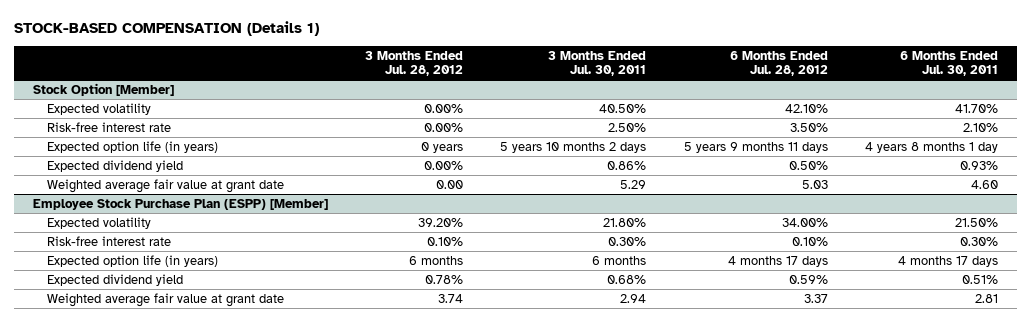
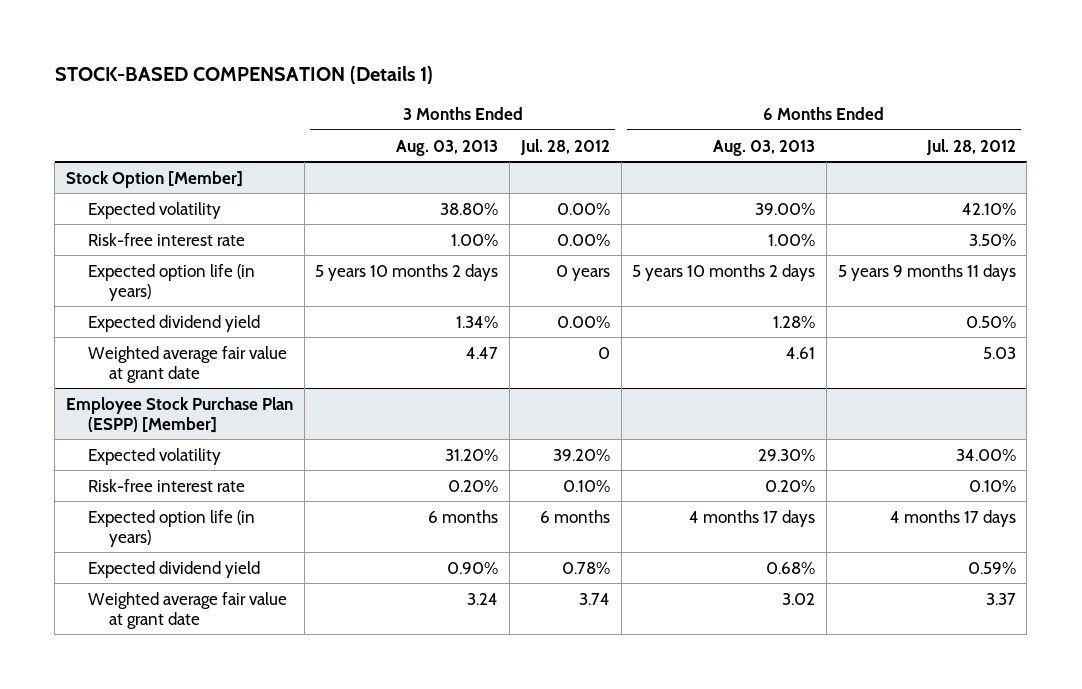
- | 3 Months Ended Jul. 28, 2012 | 3 Months Ended Jul. 30, 2011 | 6 Months Ended Jul. 28, 2012 | 6 Months Ended Jul. 30, 2011
+ | 3 Months Ended Aug. 03, 2013 | 3 Months Ended Jul. 28, 2012 | 6 Months Ended Aug. 03, 2013 | 6 Months Ended Jul. 28, 2012
@ Stock Option [Member]
- Weighted average fair value at grant date | 0.00 | 5.29 | 5.03 | 4.60
+ Weighted average fair value at grant date | 4.47 | 0 | 4.61 | 5.03

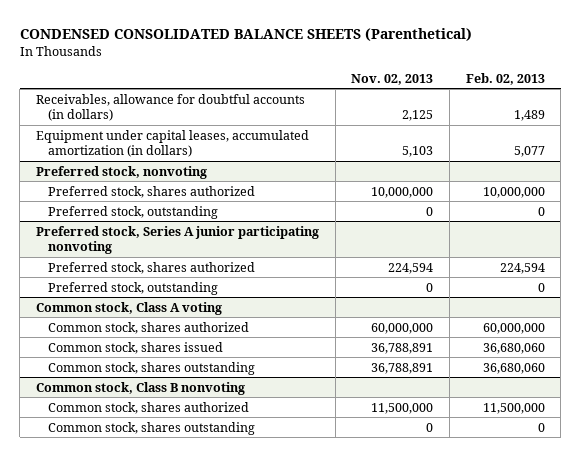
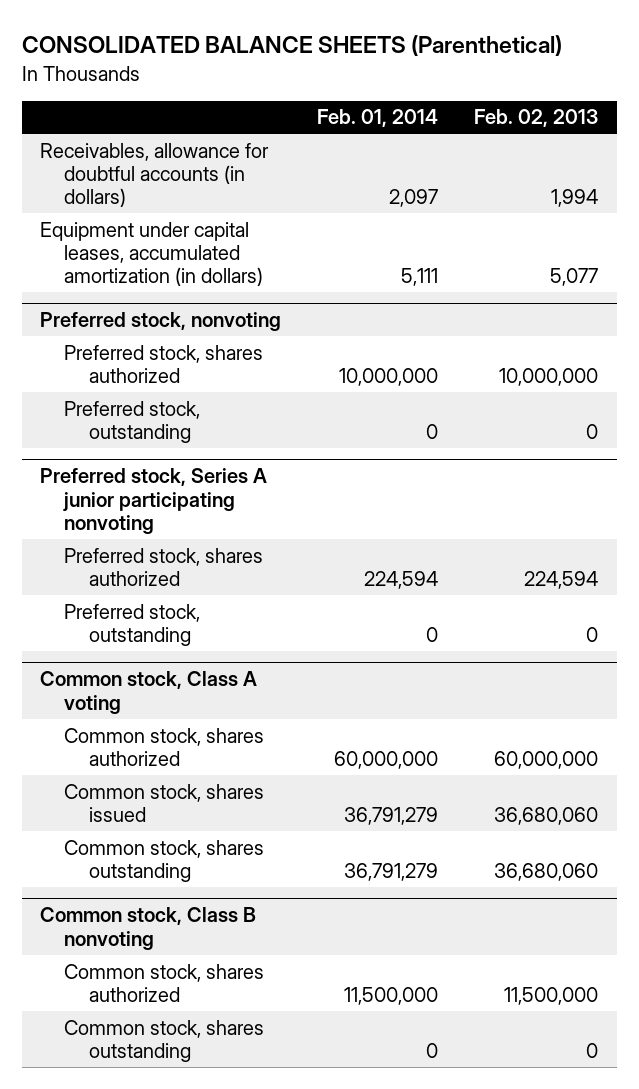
- CONDENSED CONSOLIDATED BALANCE SHEETS (Parenthetical)
+ CONSOLIDATED BALANCE SHEETS (Parenthetical)
- | Nov. 02, 2013 | Feb. 02, 2013
+ | Feb. 01, 2014 | Feb. 02, 2013
- Receivables, allowance for doubtful accounts (in dollars) | 2,125 | 1,489
+ Receivables, allowance for doubtful accounts (in dollars) | 2,097 | 1,994

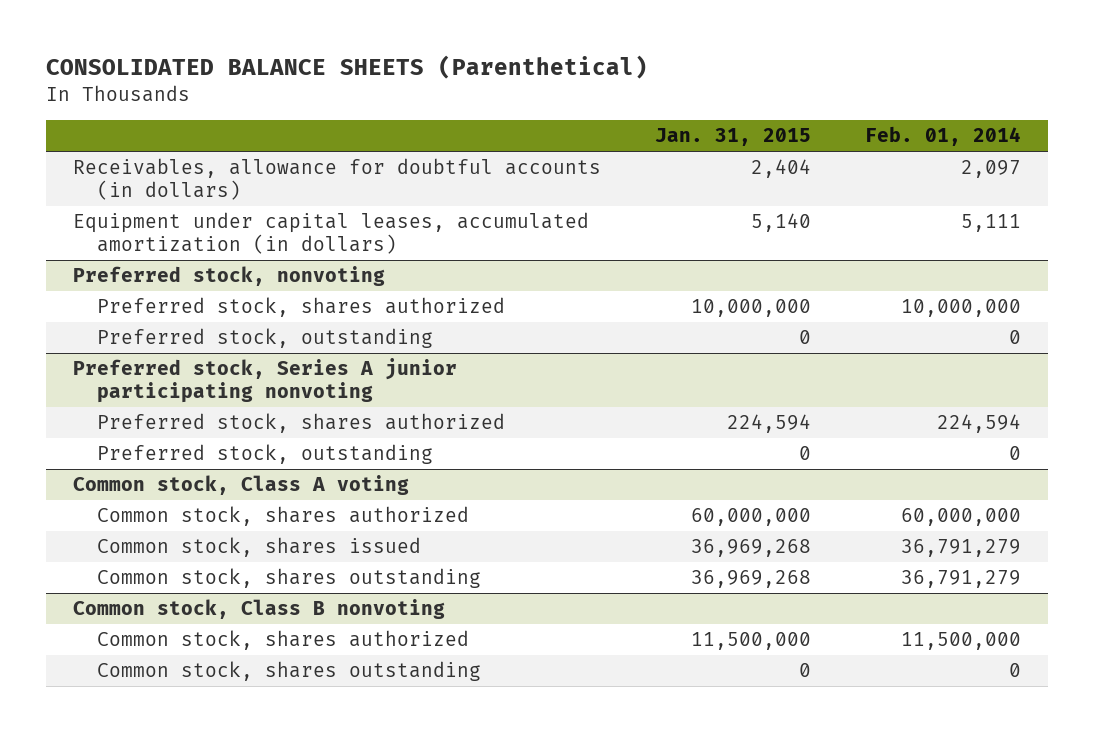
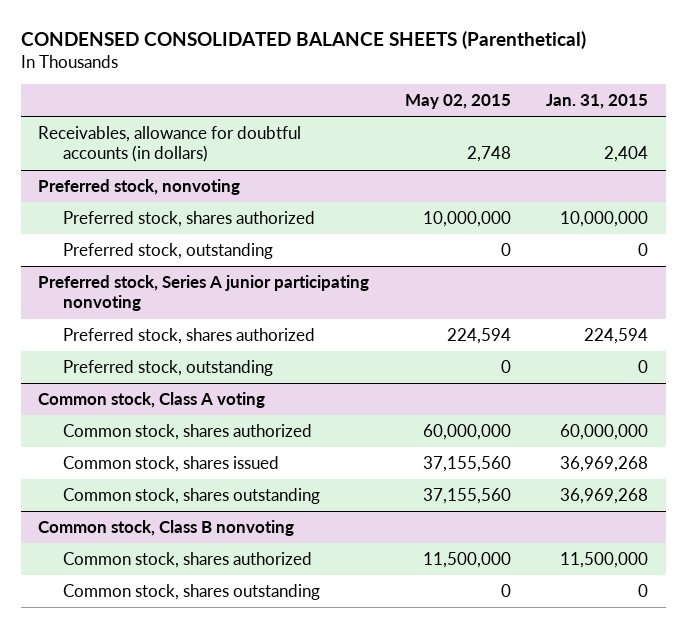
- CONSOLIDATED BALANCE SHEETS (Parenthetical)
+ CONDENSED CONSOLIDATED BALANCE SHEETS (Parenthetical)
- | Jan. 31, 2015 | Feb. 01, 2014
+ | May 02, 2015 | Jan. 31, 2015
- Equipment under capital leases, accumulated amortization (in dollars) | 5,140 | 5,111

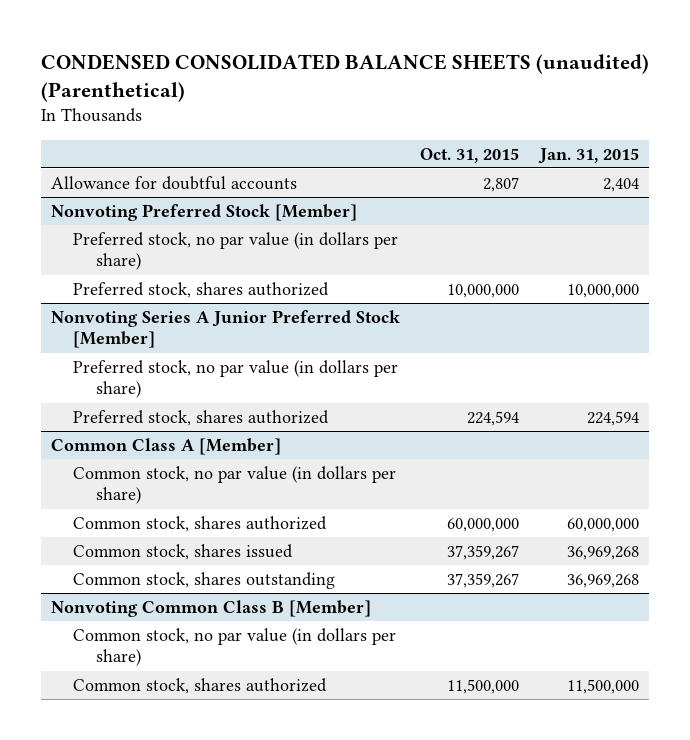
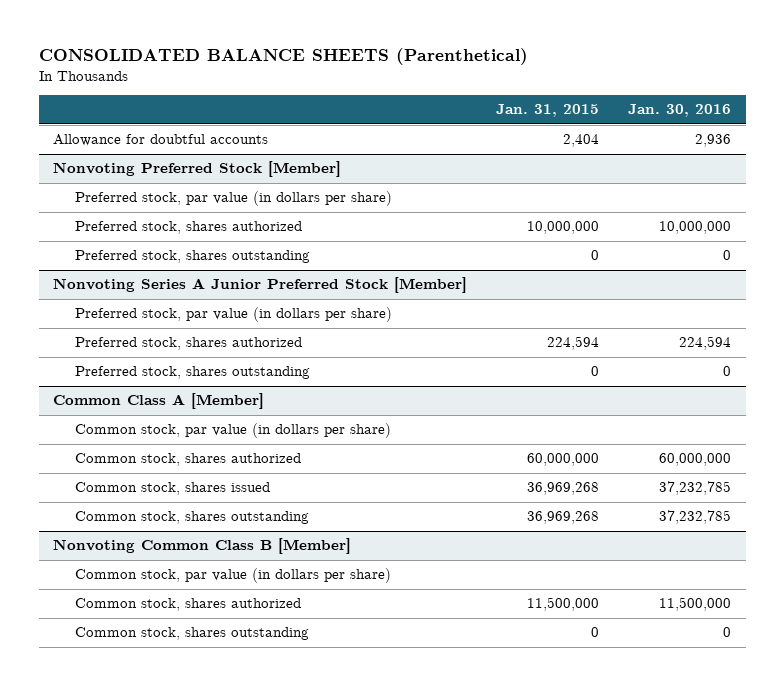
- CONDENSED CONSOLIDATED BALANCE SHEETS (unaudited) (Parenthetical)
+ CONSOLIDATED BALANCE SHEETS (Parenthetical)
- | Oct. 31, 2015 | Jan. 31, 2015
+ | Jan. 31, 2015 | Jan. 30, 2016
@ Nonvoting Preferred Stock [Member]
- Preferred stock, no par value (in dollars per share)
+ Preferred stock, par value (in dollars per share)
+ Preferred stock, shares outstanding | 0 | 0
@ Nonvoting Series A Junior Preferred Stock [Member]
- Preferred stock, no par value (in dollars per share)
+ Preferred stock, par value (in dollars per share)
+ Preferred stock, shares outstanding | 0 | 0
@ Common Class A [Member]
- Common stock, no par value (in dollars per share)
+ Common stock, par value (in dollars per share)
@ Nonvoting Common Class B [Member]
- Common stock, no par value (in dollars per share)
+ Common stock, par value (in dollars per share)
+ Common stock, shares outstanding | 0 | 0

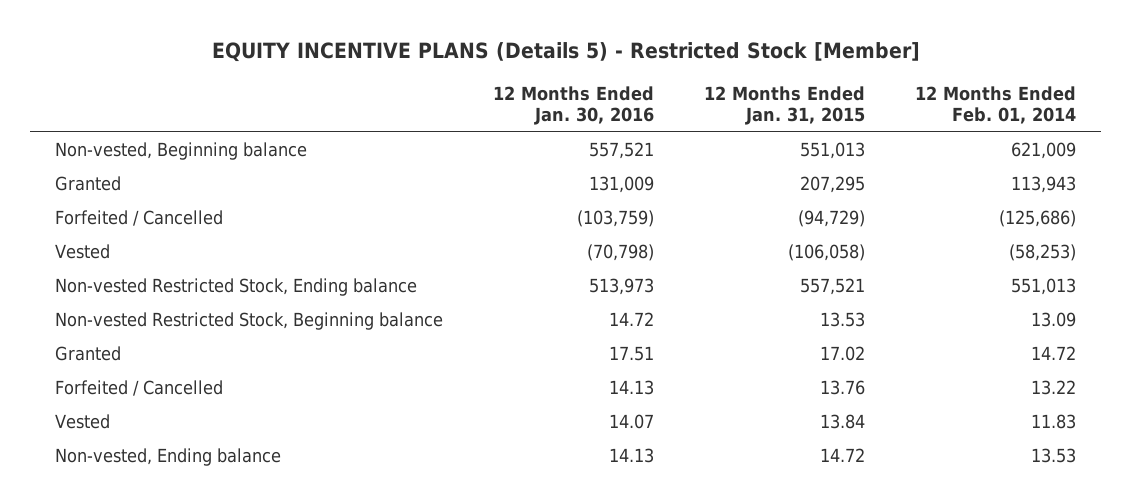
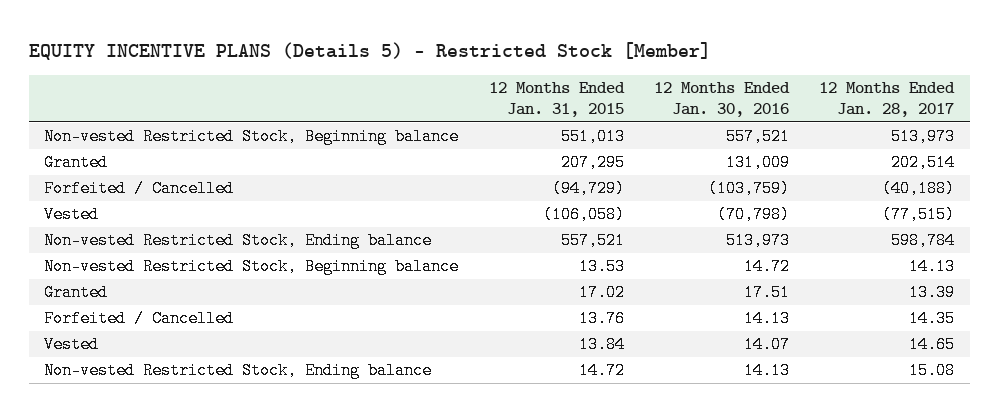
- | 12 Months Ended Jan. 30, 2016 | 12 Months Ended Jan. 31, 2015 | 12 Months Ended Feb. 01, 2014
+ | 12 Months Ended Jan. 31, 2015 | 12 Months Ended Jan. 30, 2016 | 12 Months Ended Jan. 28, 2017
- Non-vested, Beginning balance | 557,521 | 551,013 | 621,009
+ Non-vested Restricted Stock, Beginning balance | 551,013 | 557,521 | 513,973
- Non-vested, Ending balance | 14.13 | 14.72 | 13.53
+ Non-vested Restricted Stock, Ending balance | 14.72 | 14.13 | 15.08

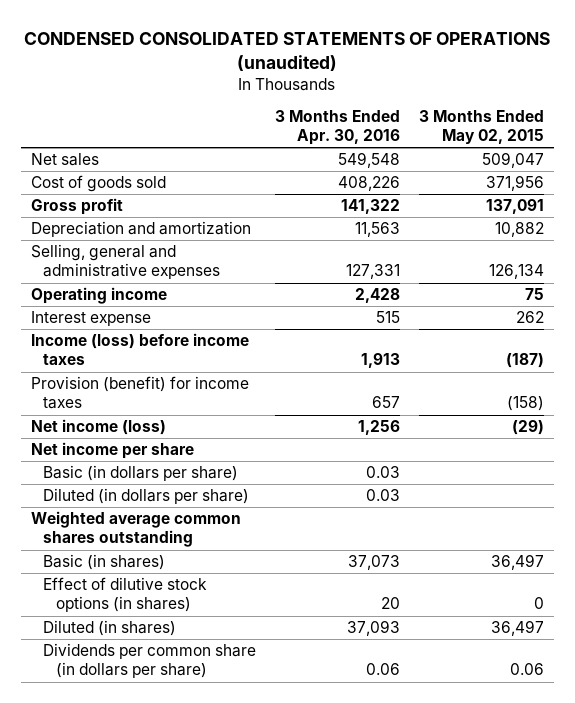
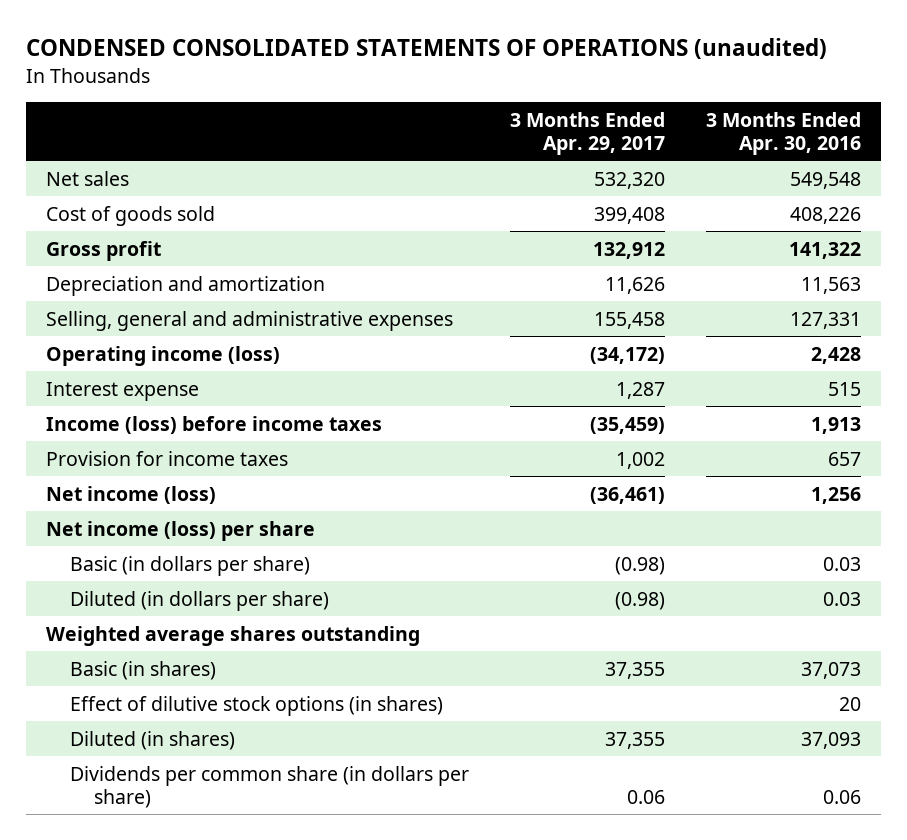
- | 3 Months Ended Apr. 30, 2016 | 3 Months Ended May 02, 2015
+ | 3 Months Ended Apr. 29, 2017 | 3 Months Ended Apr. 30, 2016
- Operating income | 2,428 | 75
+ Operating income (loss) | (34,172) | 2,428
- Provision (benefit) for income taxes | 657 | (158)
+ Provision for income taxes | 1,002 | 657
- Net income per share
+ Net income (loss) per share
- Weighted average common shares outstanding
+ Weighted average shares outstanding

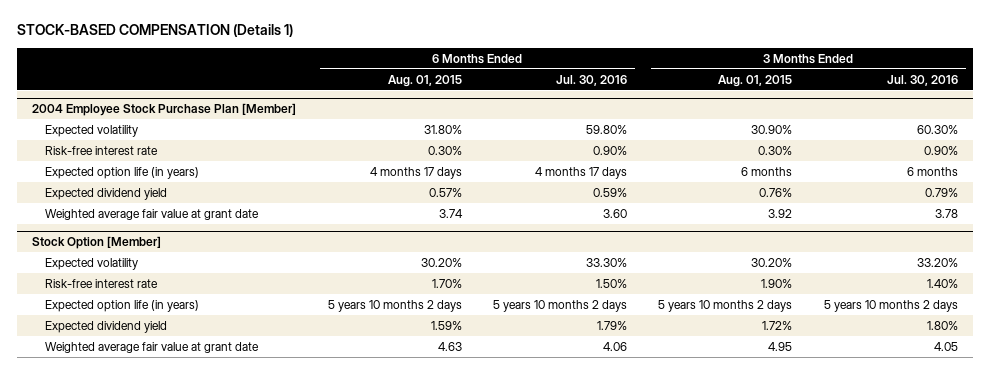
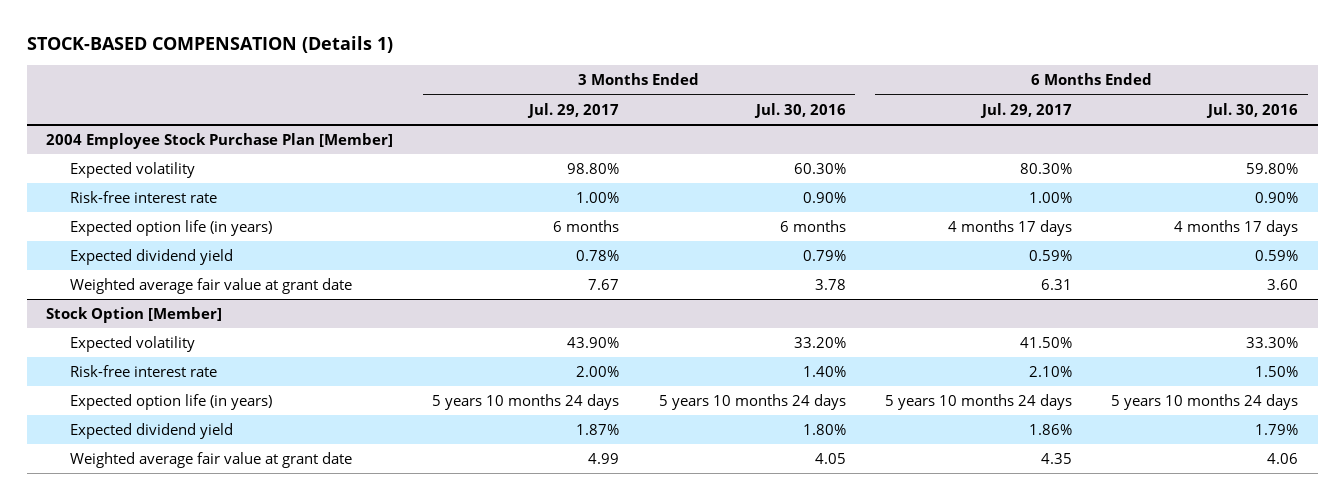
- | 6 Months Ended Aug. 01, 2015 | 6 Months Ended Jul. 30, 2016 | 3 Months Ended Aug. 01, 2015 | 3 Months Ended Jul. 30, 2016
+ | 3 Months Ended Jul. 29, 2017 | 3 Months Ended Jul. 30, 2016 | 6 Months Ended Jul. 29, 2017 | 6 Months Ended Jul. 30, 2016
@ Stock Option [Member]
- Expected option life (in years) | 5 years 10 months 2 days | 5 years 10 months 2 days | 5 years 10 months 2 days | 5 years 10 months 2 days
+ Expected option life (in years) | 5 years 10 months 24 days | 5 years 10 months 24 days | 5 years 10 months 24 days | 5 years 10 months 24 days

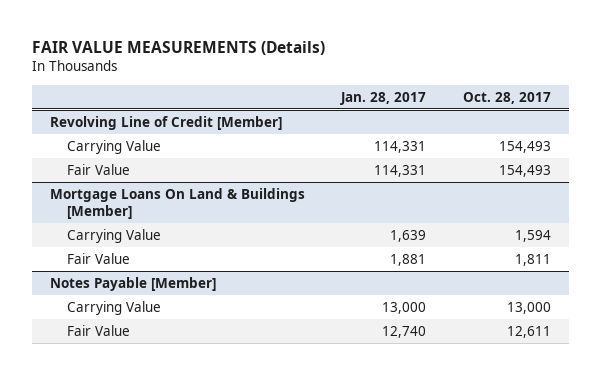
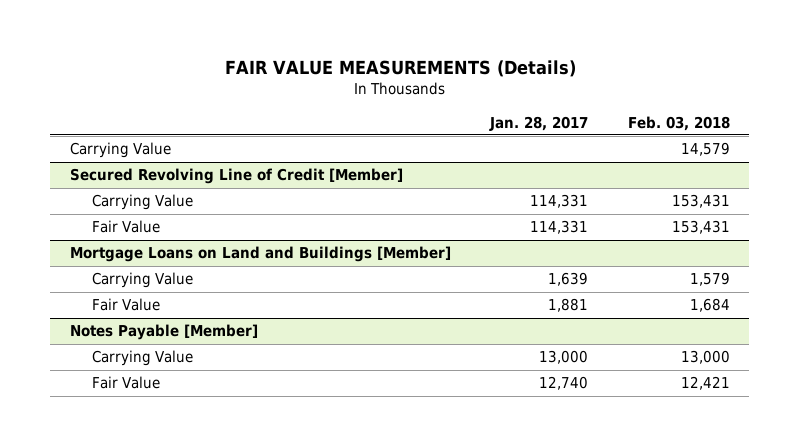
- | Jan. 28, 2017 | Oct. 28, 2017
+ | Jan. 28, 2017 | Feb. 03, 2018
- Revolving Line of Credit [Member]
+ Carrying Value | | 14,579
+ Secured Revolving Line of Credit [Member]
- Mortgage Loans On Land & Buildings [Member]
+ Mortgage Loans on Land and Buildings [Member]

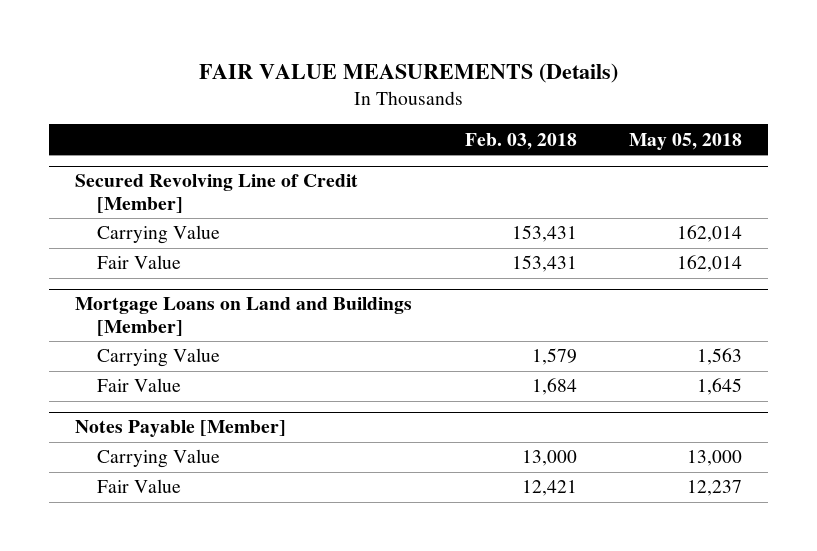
- | Jan. 28, 2017 | Feb. 03, 2018
+ | Feb. 03, 2018 | May 05, 2018
- Carrying Value | | 14,579

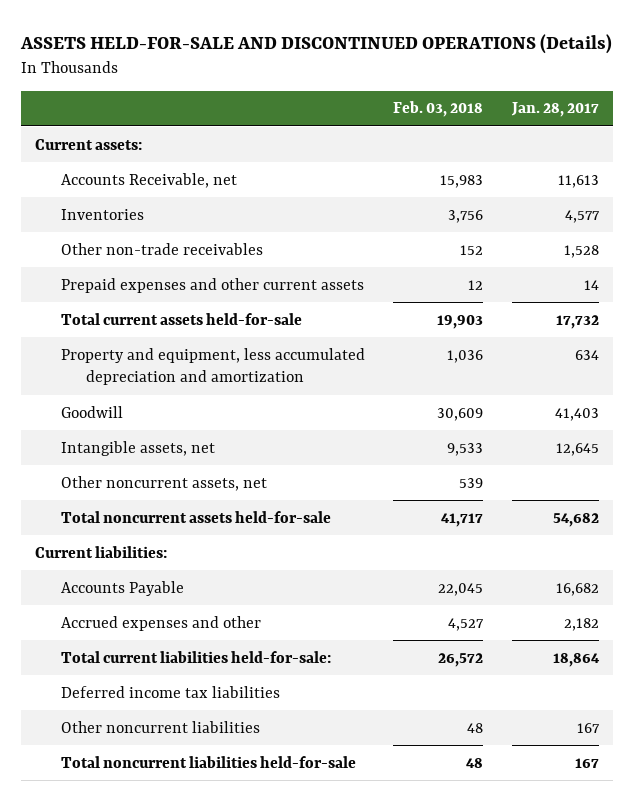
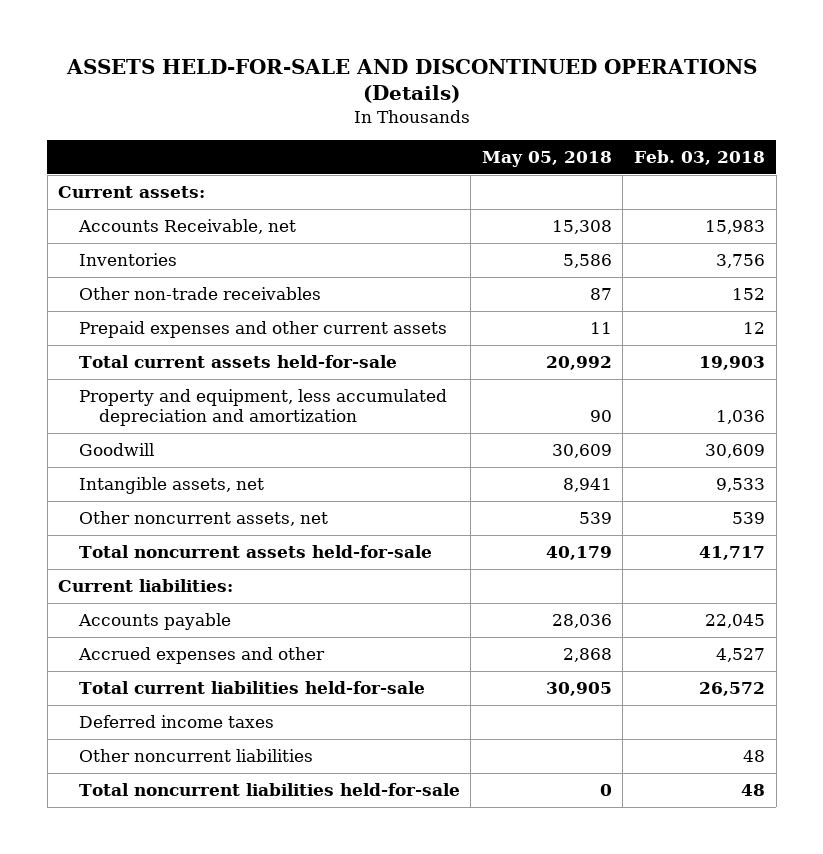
- | Feb. 03, 2018 | Jan. 28, 2017
+ | May 05, 2018 | Feb. 03, 2018
- Accounts Payable | 22,045 | 16,682
+ Accounts payable | 28,036 | 22,045
- Total current liabilities held-for-sale: | 26,572 | 18,864
- Deferred income tax liabilities
+ Total current liabilities held-for-sale | 30,905 | 26,572
+ Deferred income taxes

